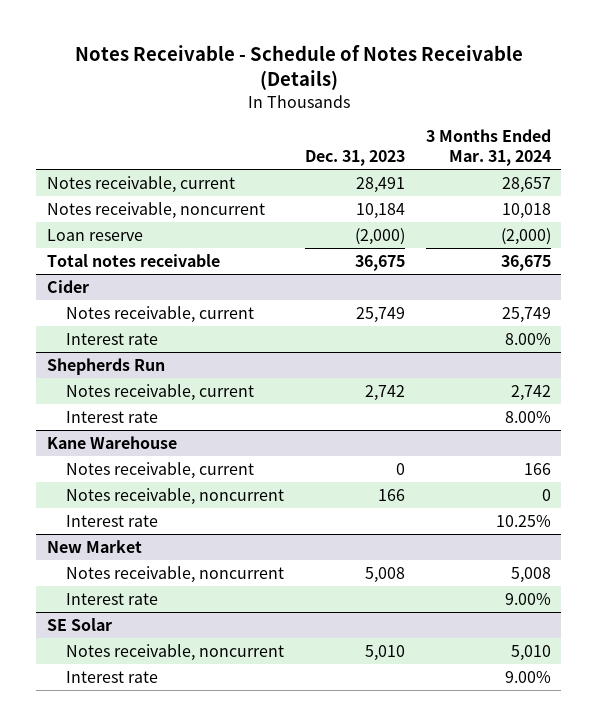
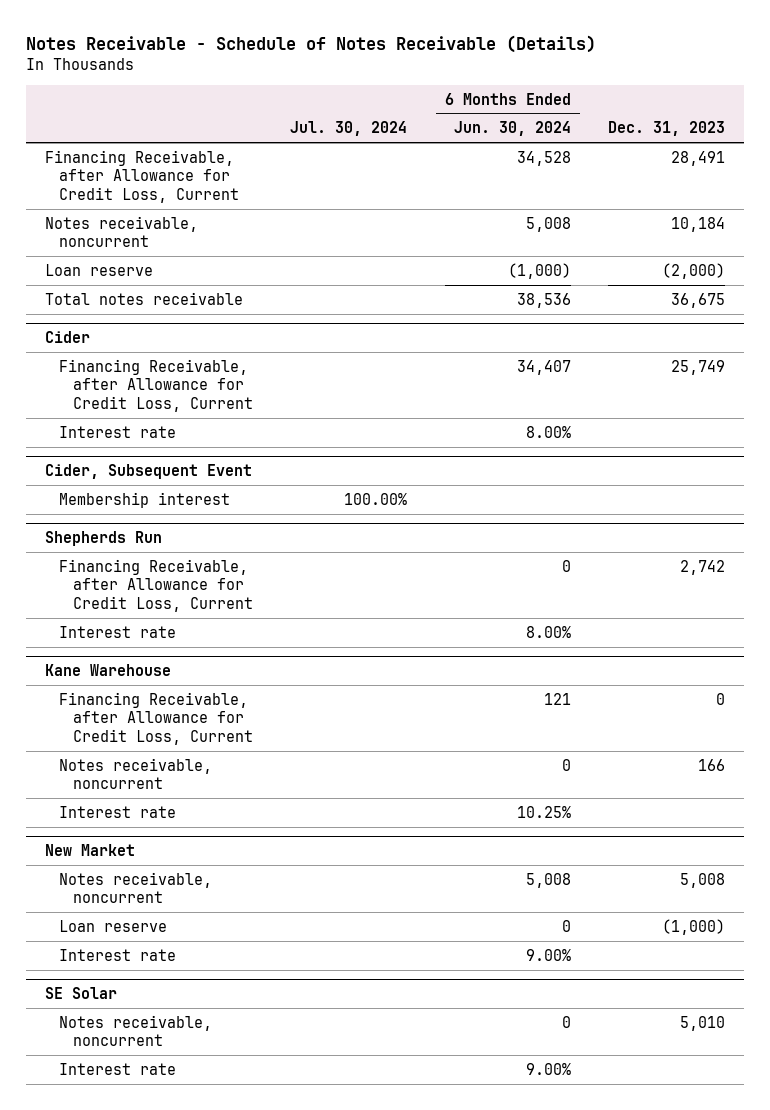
- | Dec. 31, 2023 | 3 Months Ended Mar. 31, 2024
+ | Jul. 30, 2024 | 6 Months Ended Jun. 30, 2024 | Dec. 31, 2023
- Notes receivable, current | 28,491 | 28,657
+ Financing Receivable, after Allowance for Credit Loss, Current | | 34,528 | 28,491
@ Cider
- Notes receivable, current | 25,749 | 25,749
+ Financing Receivable, after Allowance for Credit Loss, Current | | 34,407 | 25,749
+ Cider, Subsequent Event
+ Membership interest | 100.00% | |
@ Shepherds Run
- Notes receivable, current | 2,742 | 2,742
+ Financing Receivable, after Allowance for Credit Loss, Current | | 0 | 2,742
@ Kane Warehouse
- Notes receivable, current | 0 | 166
+ Financing Receivable, after Allowance for Credit Loss, Current | | 121 | 0
@ New Market
+ Loan reserve | | 0 | (1,000)

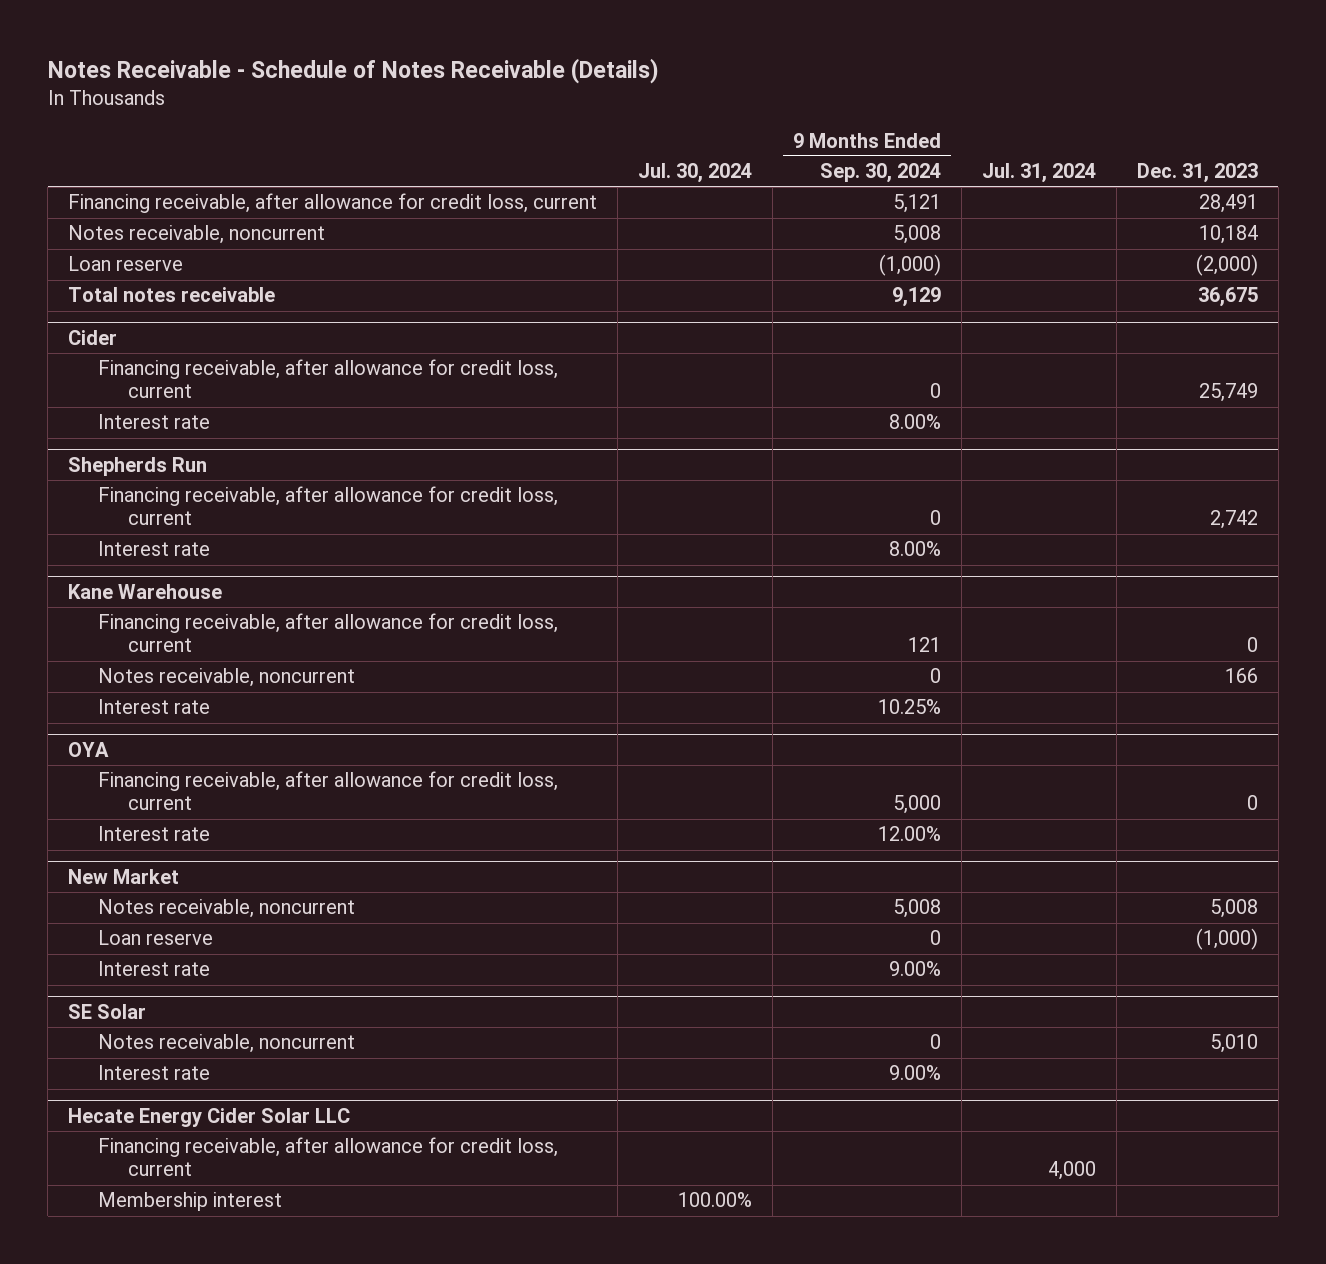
- | Jul. 30, 2024 | 6 Months Ended Jun. 30, 2024 | Dec. 31, 2023
+ | Jul. 30, 2024 | 9 Months Ended Sep. 30, 2024 | Jul. 31, 2024 | Dec. 31, 2023
- Financing Receivable, after Allowance for Credit Loss, Current | | 34,528 | 28,491
+ Financing receivable, after allowance for credit loss, current | | 5,121 | | 28,491
@ Cider
- Financing Receivable, after Allowance for Credit Loss, Current | | 34,407 | 25,749
+ Financing receivable, after allowance for credit loss, current | | 0 | | 25,749
- Cider, Subsequent Event
- Membership interest | 100.00% | |
@ Shepherds Run
- Financing Receivable, after Allowance for Credit Loss, Current | | 0 | 2,742
+ Financing receivable, after allowance for credit loss, current | | 0 | | 2,742
@ Kane Warehouse
- Financing Receivable, after Allowance for Credit Loss, Current | | 121 | 0
+ Financing receivable, after allowance for credit loss, current | | 121 | | 0
+ OYA
+ Financing receivable, after allowance for credit loss, current | | 5,000 | | 0
+ Interest rate | | 12.00% | |
+ Hecate Energy Cider Solar LLC
+ Financing receivable, after allowance for credit loss, current | | | 4,000 |
+ Membership interest | 100.00% | | |

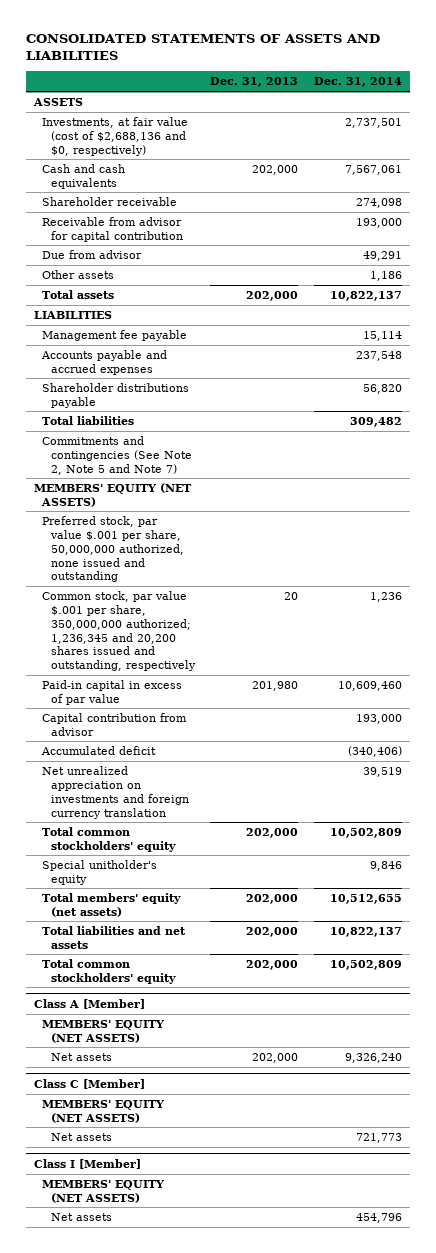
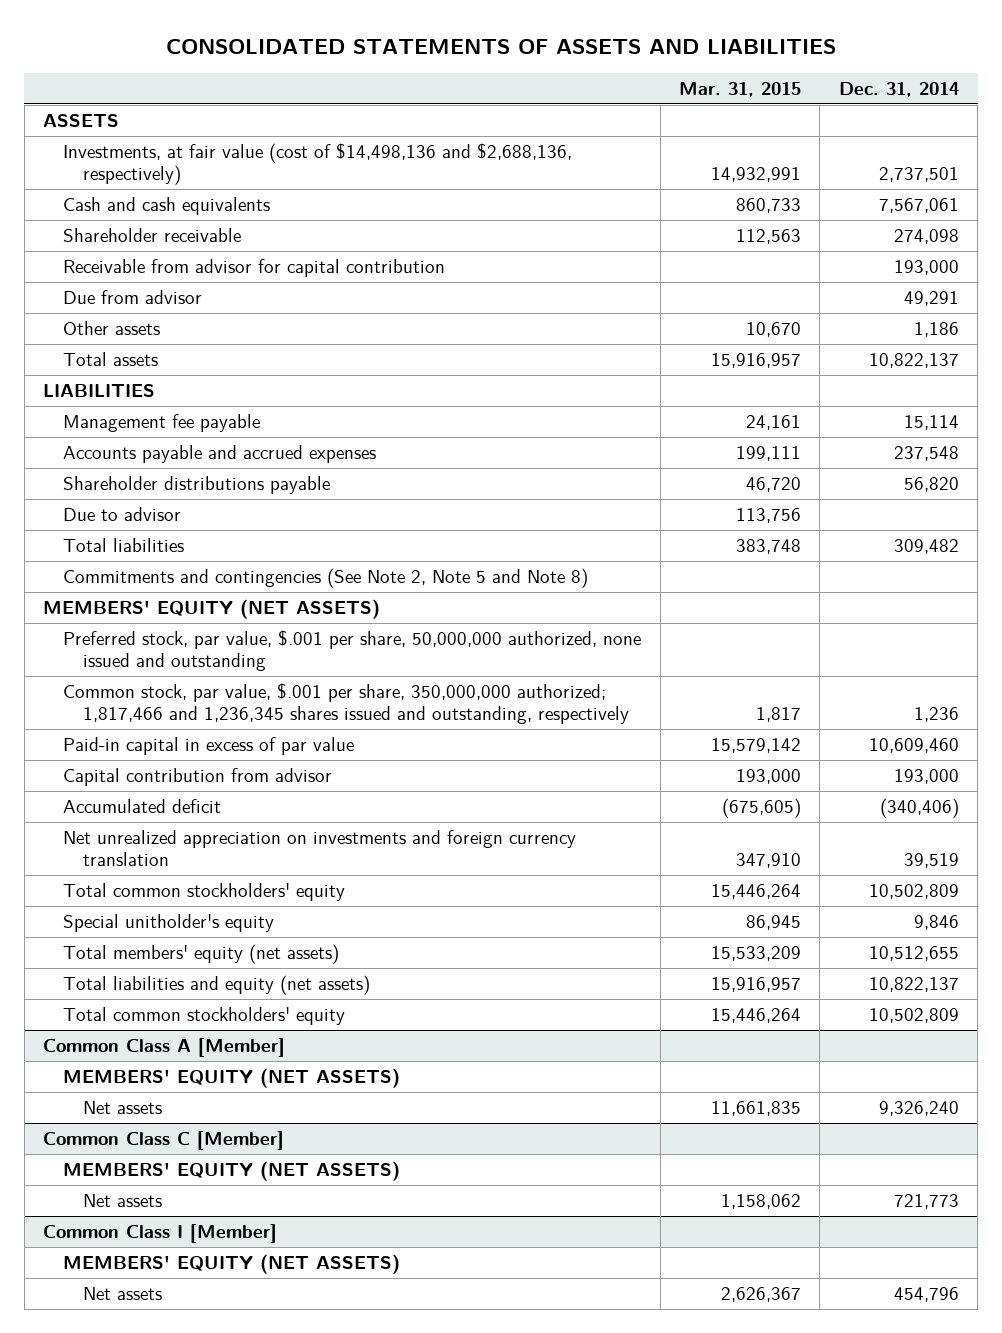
- | Dec. 31, 2013 | Dec. 31, 2014
+ | Mar. 31, 2015 | Dec. 31, 2014
- Investments, at fair value (cost of $2,688,136 and $0, respectively) | | 2,737,501
+ Investments, at fair value (cost of $14,498,136 and $2,688,136, respectively) | 14,932,991 | 2,737,501
+ Due to advisor | 113,756 |
- Commitments and contingencies (See Note 2, Note 5 and Note 7)
+ Commitments and contingencies (See Note 2, Note 5 and Note 8)
- Preferred stock, par value $.001 per share, 50,000,000 authorized, none issued and outstanding
- Common stock, par value $.001 per share, 350,000,000 authorized; 1,236,345 and 20,200 shares issued and outstanding, respectively | 20 | 1,236
+ Preferred stock, par value, $.001 per share, 50,000,000 authorized, none issued and outstanding
+ Common stock, par value, $.001 per share, 350,000,000 authorized; 1,817,466 and 1,236,345 shares issued and outstanding, respectively | 1,817 | 1,236
- Total liabilities and net assets | 202,000 | 10,822,137
+ Total liabilities and equity (net assets) | 15,916,957 | 10,822,137
- Class A [Member]
+ Common Class A [Member]
- Class C [Member]
+ Common Class C [Member]
- Class I [Member]
+ Common Class I [Member]

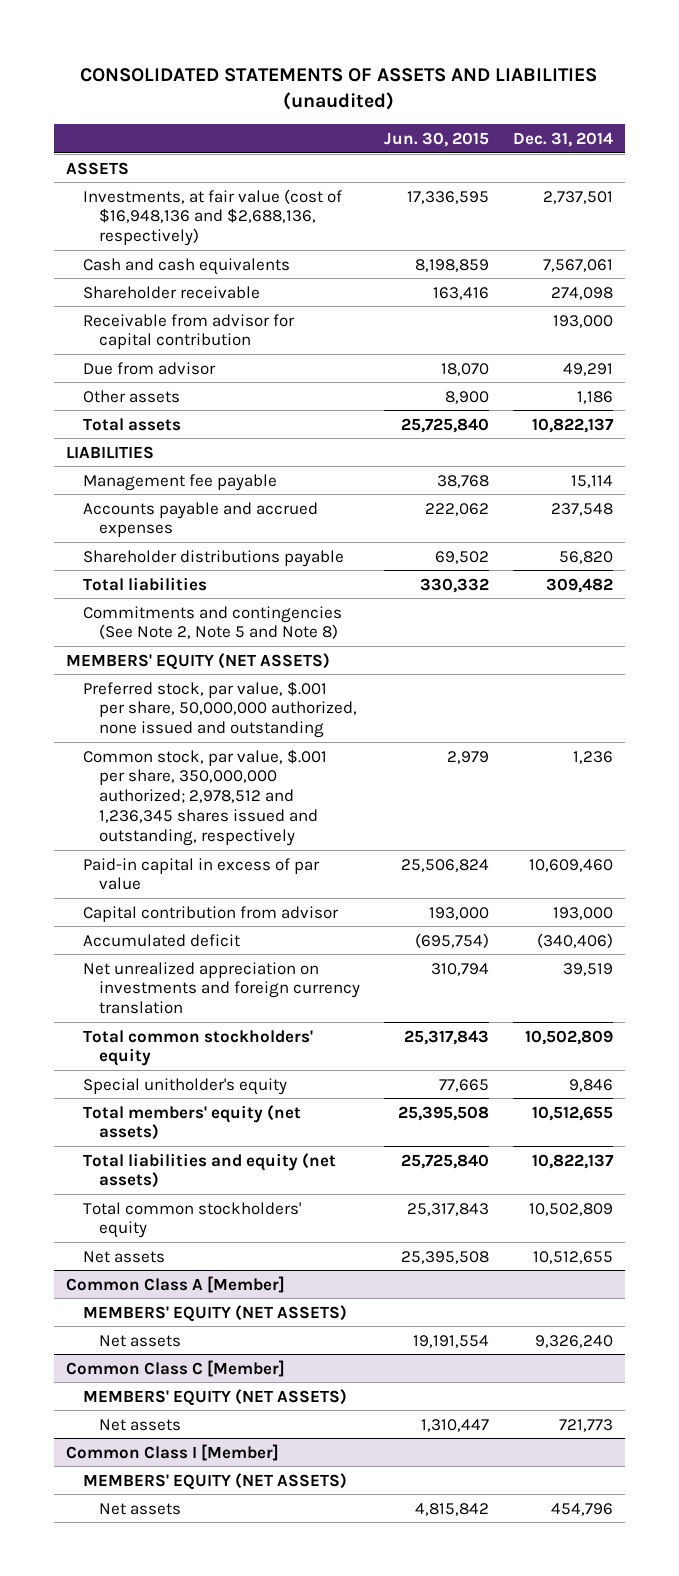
- CONSOLIDATED STATEMENTS OF ASSETS AND LIABILITIES
+ CONSOLIDATED STATEMENTS OF ASSETS AND LIABILITIES (unaudited)
- | Mar. 31, 2015 | Dec. 31, 2014
+ | Jun. 30, 2015 | Dec. 31, 2014
- Investments, at fair value (cost of $14,498,136 and $2,688,136, respectively) | 14,932,991 | 2,737,501
+ Investments, at fair value (cost of $16,948,136 and $2,688,136, respectively) | 17,336,595 | 2,737,501
- Due to advisor | 113,756 |
- Common stock, par value, $.001 per share, 350,000,000 authorized; 1,817,466 and 1,236,345 shares issued and outstanding, respectively | 1,817 | 1,236
+ Common stock, par value, $.001 per share, 350,000,000 authorized; 2,978,512 and 1,236,345 shares issued and outstanding, respectively | 2,979 | 1,236
+ Net assets | 25,395,508 | 10,512,655

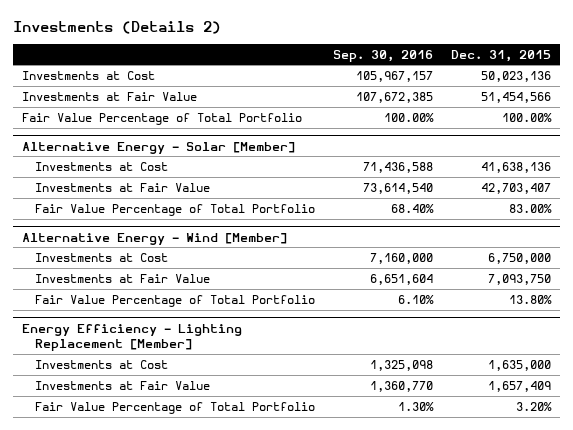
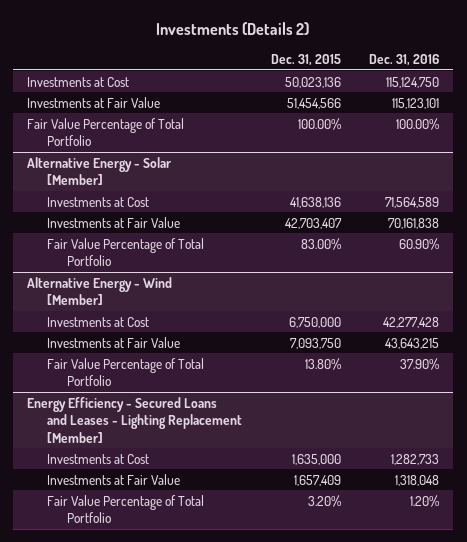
- | Sep. 30, 2016 | Dec. 31, 2015
+ | Dec. 31, 2015 | Dec. 31, 2016
- Energy Efficiency - Lighting Replacement [Member]
+ Energy Efficiency - Secured Loans and Leases - Lighting Replacement [Member]

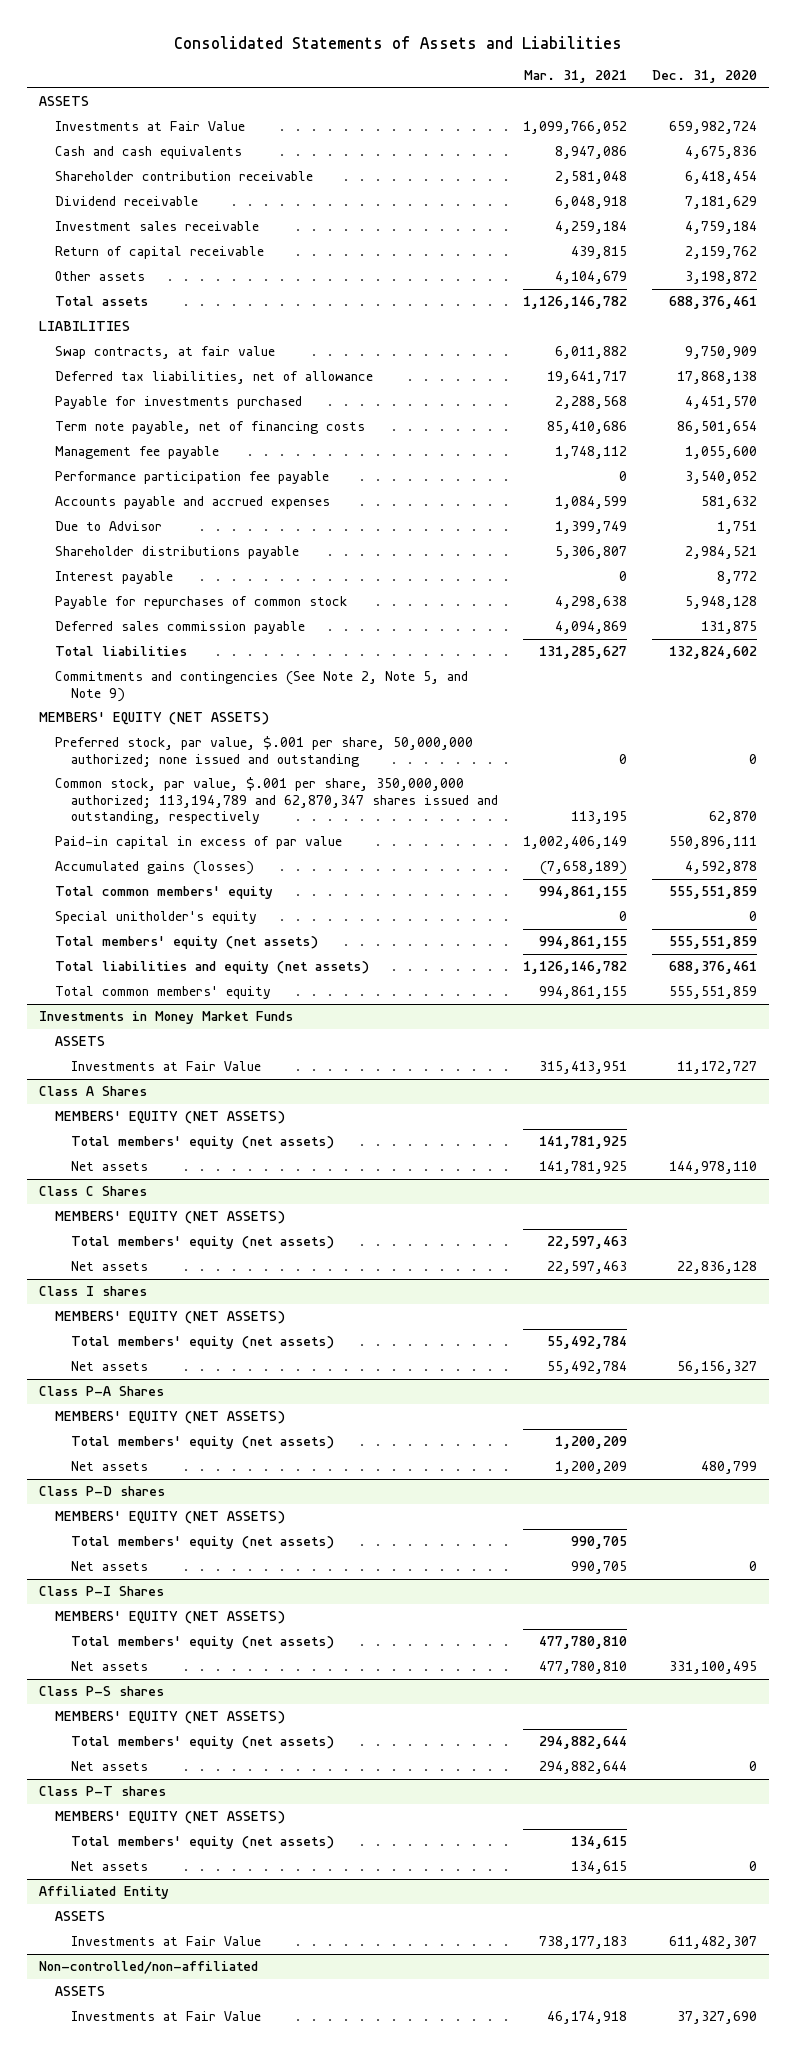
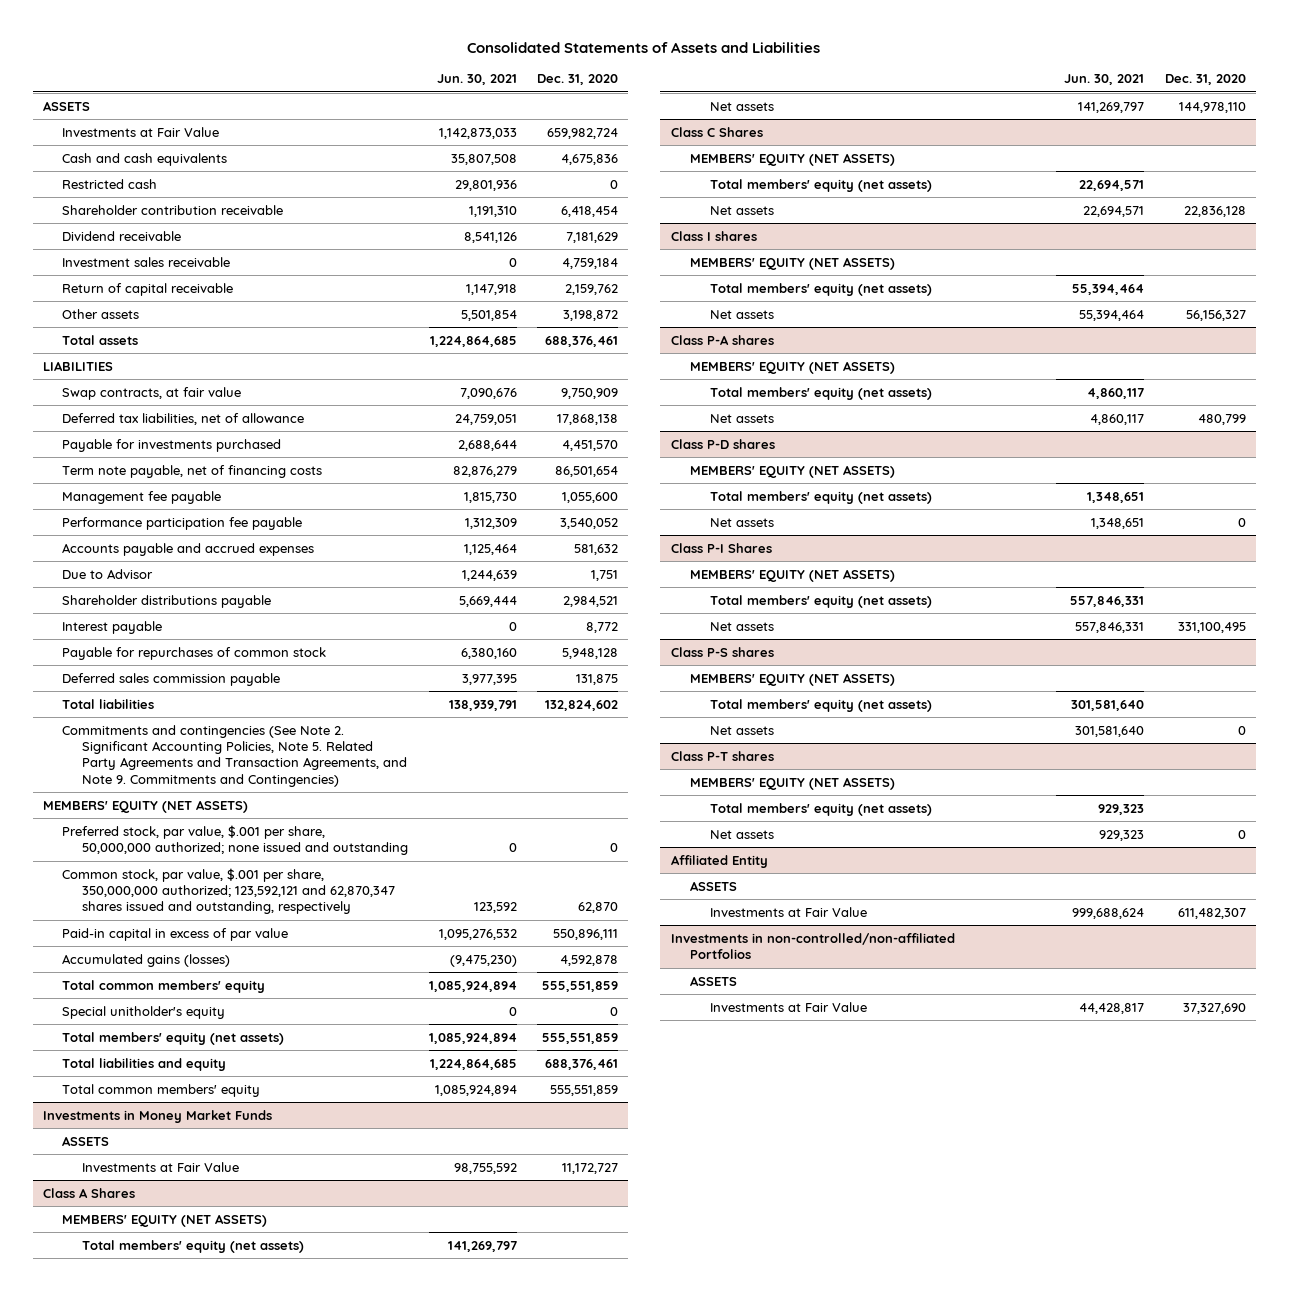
- | Mar. 31, 2021 | Dec. 31, 2020
+ | Jun. 30, 2021 | Dec. 31, 2020
+ Restricted cash | 29,801,936 | 0
- Commitments and contingencies (See Note 2, Note 5, and Note 9)
+ Commitments and contingencies (See Note 2. Significant Accounting Policies, Note 5. Related Party Agreements and Transaction Agreements, and Note 9. Commitments and Contingencies)
- Common stock, par value, $.001 per share, 350,000,000 authorized; 113,194,789 and 62,870,347 shares issued and outstanding, respectively | 113,195 | 62,870
+ Common stock, par value, $.001 per share, 350,000,000 authorized; 123,592,121 and 62,870,347 shares issued and outstanding, respectively | 123,592 | 62,870
- Total liabilities and equity (net assets) | 1,126,146,782 | 688,376,461
+ Total liabilities and equity | 1,224,864,685 | 688,376,461
- Class P-A Shares
+ Class P-A shares
- Non-controlled/non-affiliated
+ Investments in non-controlled/non-affiliated Portfolios

